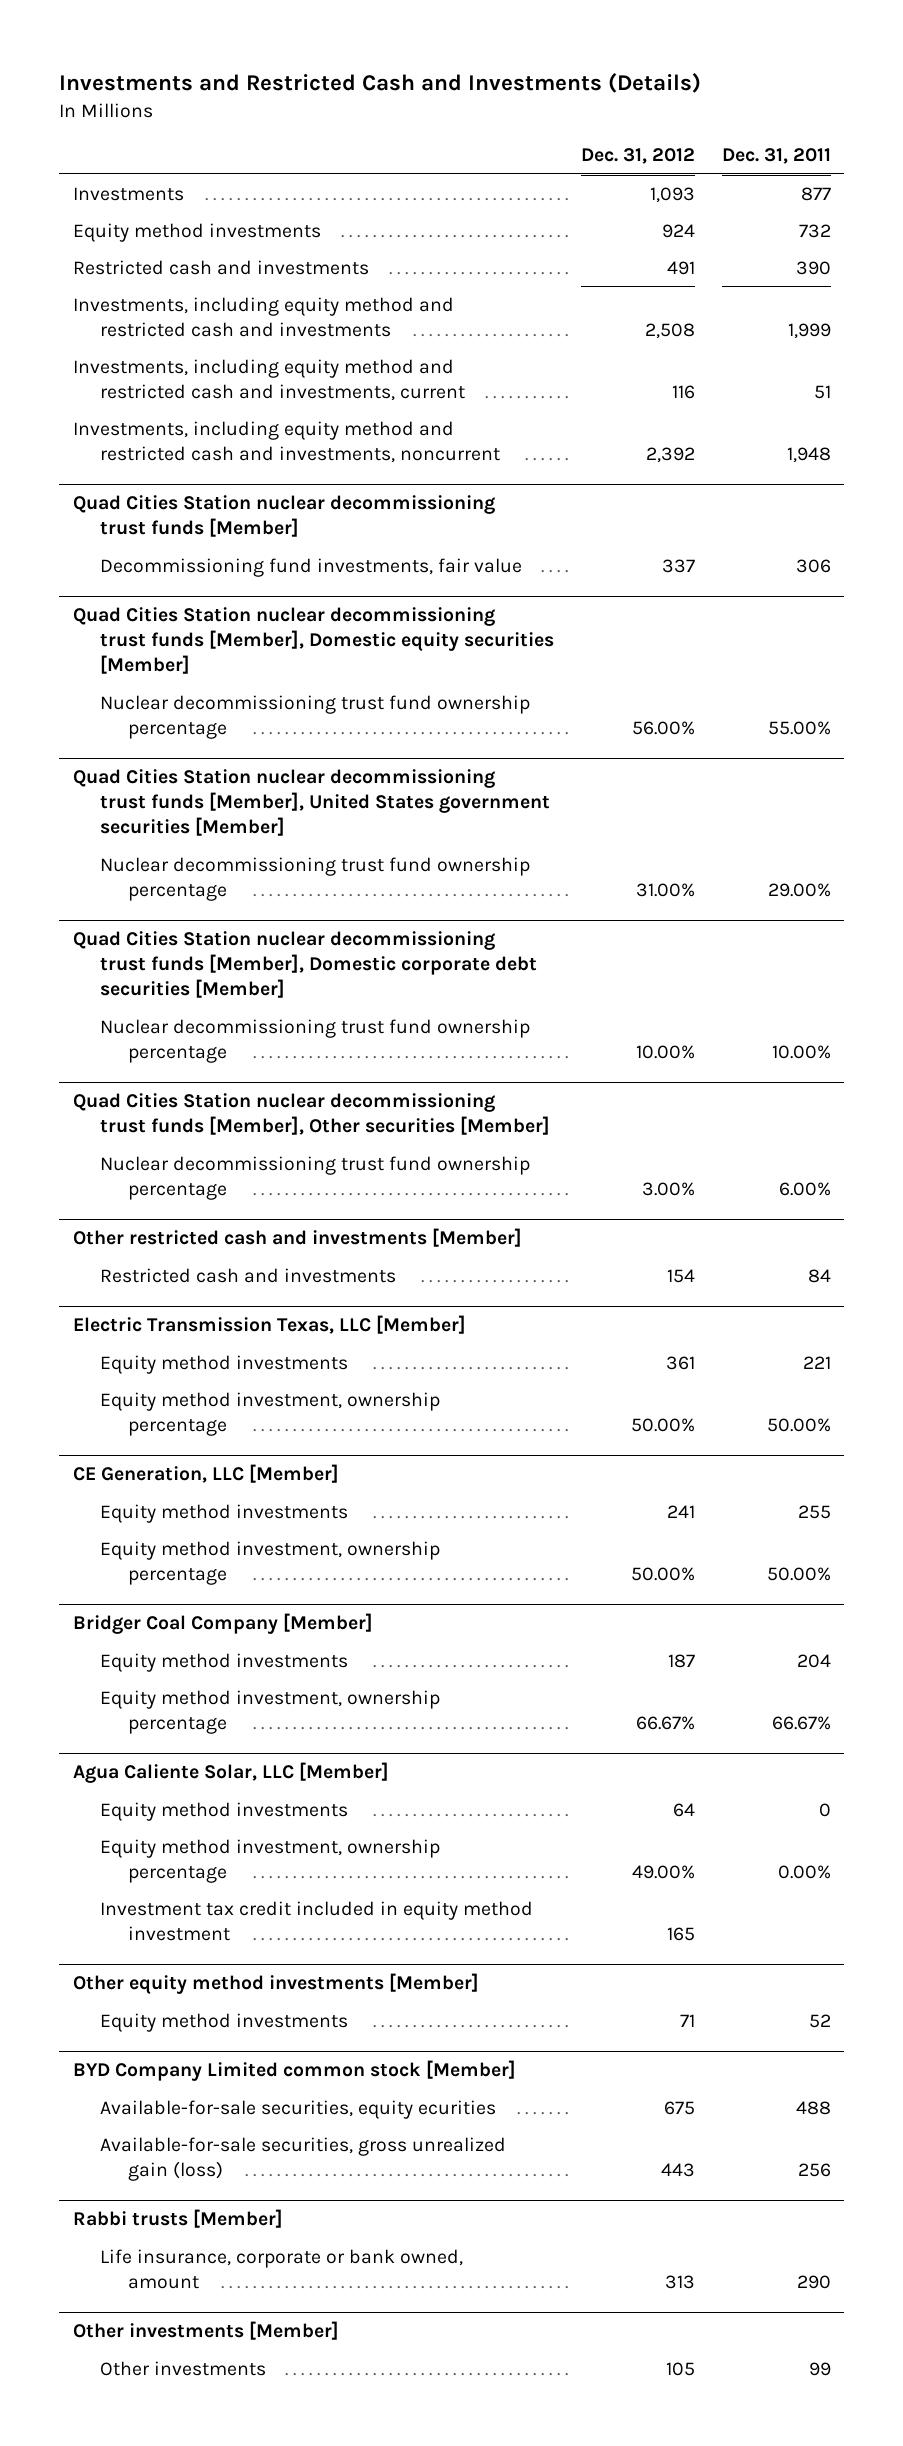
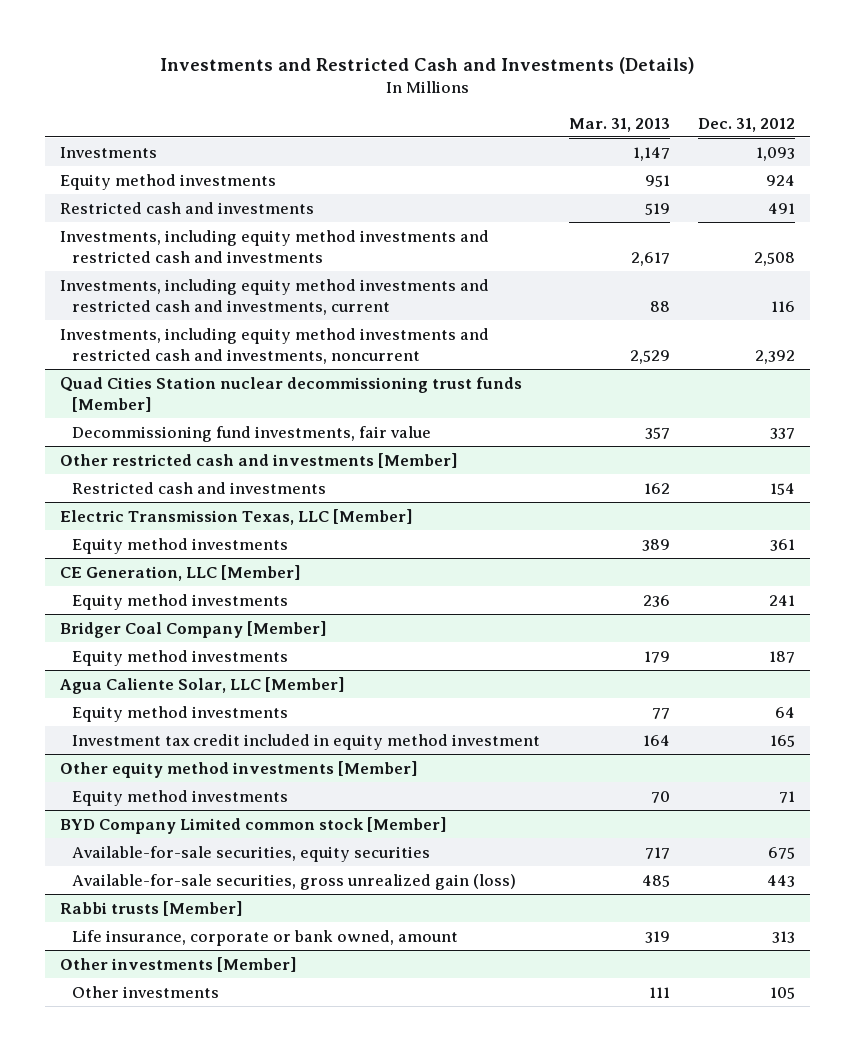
- | Dec. 31, 2012 | Dec. 31, 2011
+ | Mar. 31, 2013 | Dec. 31, 2012
- Investments, including equity method and restricted cash and investments | 2,508 | 1,999
- Investments, including equity method and restricted cash and investments, current | 116 | 51
- Investments, including equity method and restricted cash and investments, noncurrent | 2,392 | 1,948
+ Investments, including equity method investments and restricted cash and investments | 2,617 | 2,508
+ Investments, including equity method investments and restricted cash and investments, current | 88 | 116
+ Investments, including equity method investments and restricted cash and investments, noncurrent | 2,529 | 2,392
- Quad Cities Station nuclear decommissioning trust funds [Member], Domestic equity securities [Member]
- Nuclear decommissioning trust fund ownership percentage | 56.00% | 55.00%
- Quad Cities Station nuclear decommissioning trust funds [Member], United States government securities [Member]
- Nuclear decommissioning trust fund ownership percentage | 31.00% | 29.00%
- Quad Cities Station nuclear decommissioning trust funds [Member], Domestic corporate debt securities [Member]
- Nuclear decommissioning trust fund ownership percentage | 10.00% | 10.00%
- Quad Cities Station nuclear decommissioning trust funds [Member], Other securities [Member]
- Nuclear decommissioning trust fund ownership percentage | 3.00% | 6.00%
@ Electric Transmission Texas, LLC [Member]
- Equity method investment, ownership percentage | 50.00% | 50.00%
@ CE Generation, LLC [Member]
- Equity method investment, ownership percentage | 50.00% | 50.00%
@ Bridger Coal Company [Member]
- Equity method investment, ownership percentage | 66.67% | 66.67%
@ Agua Caliente Solar, LLC [Member]
- Equity method investment, ownership percentage | 49.00% | 0.00%
@ BYD Company Limited common stock [Member]
- Available-for-sale securities, equity ecurities | 675 | 488
+ Available-for-sale securities, equity securities | 717 | 675

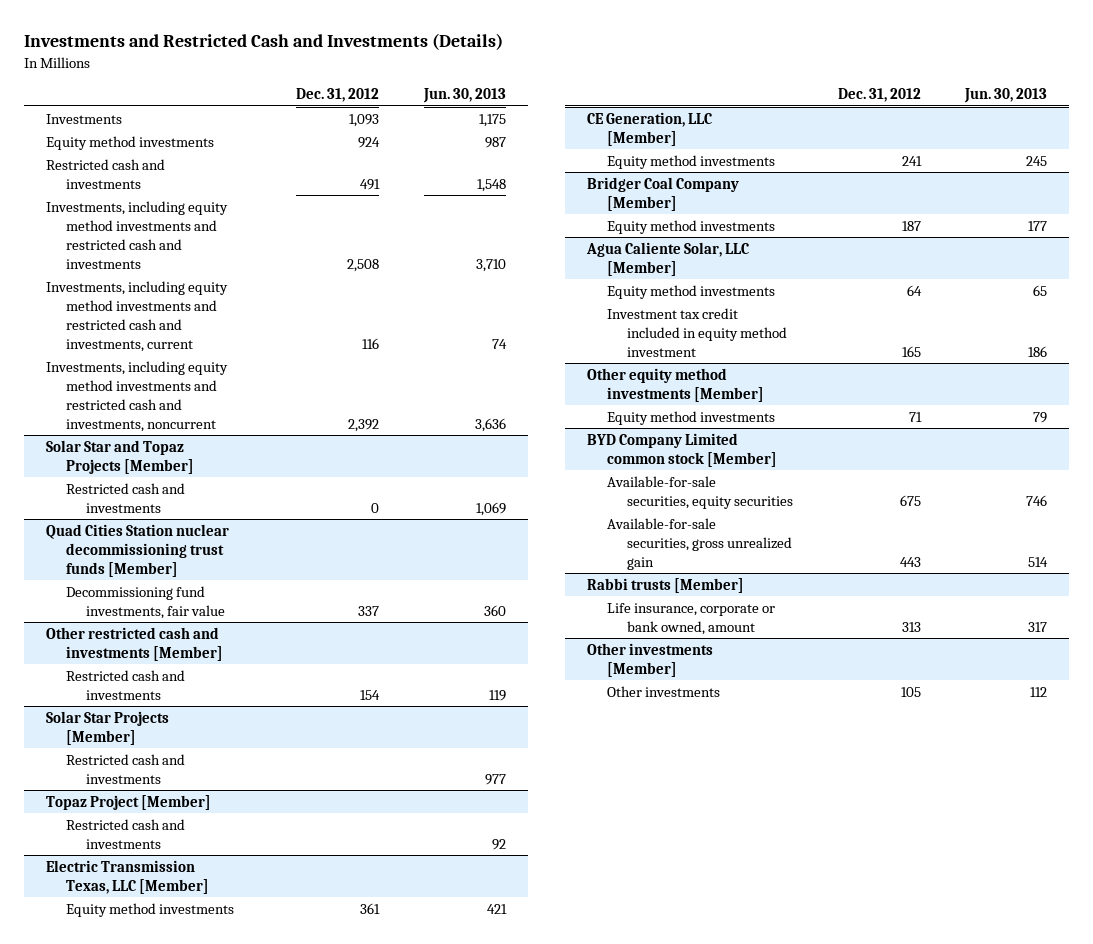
- | Mar. 31, 2013 | Dec. 31, 2012
+ | Dec. 31, 2012 | Jun. 30, 2013
+ Solar Star and Topaz Projects [Member]
+ Restricted cash and investments | 0 | 1,069
+ Solar Star Projects [Member]
+ Restricted cash and investments | | 977
+ Topaz Project [Member]
+ Restricted cash and investments | | 92
@ BYD Company Limited common stock [Member]
- Available-for-sale securities, gross unrealized gain (loss) | 485 | 443
+ Available-for-sale securities, gross unrealized gain | 443 | 514

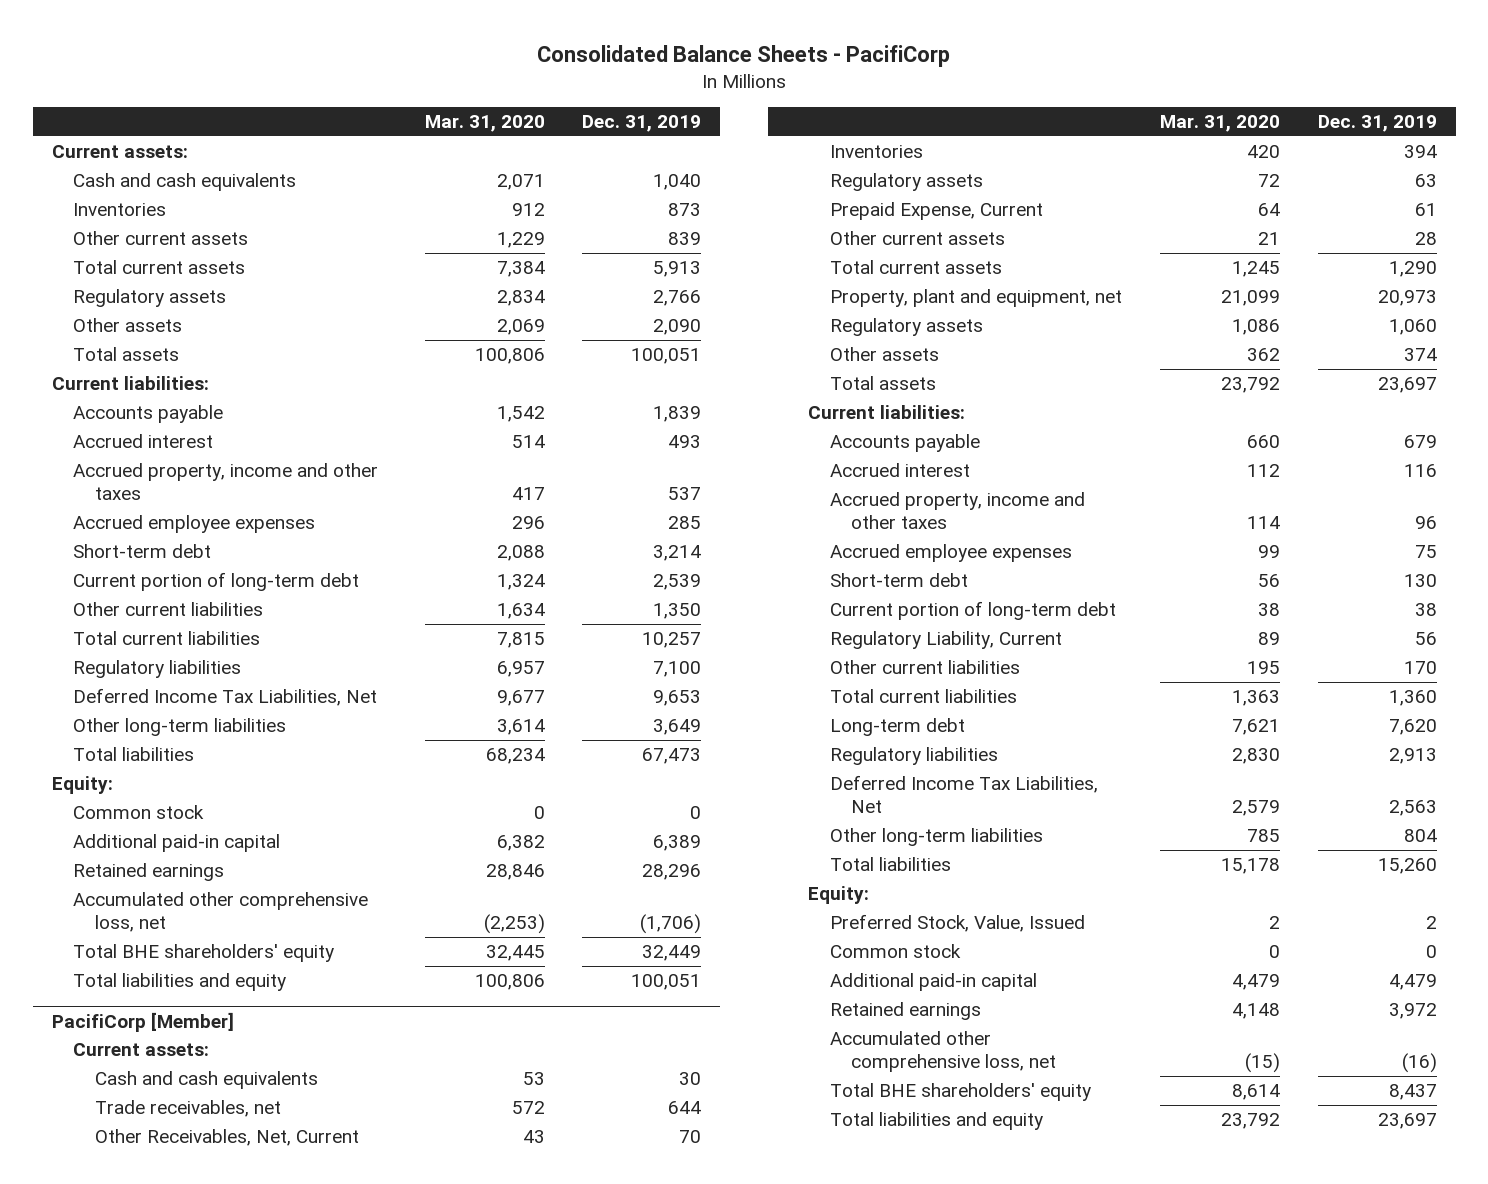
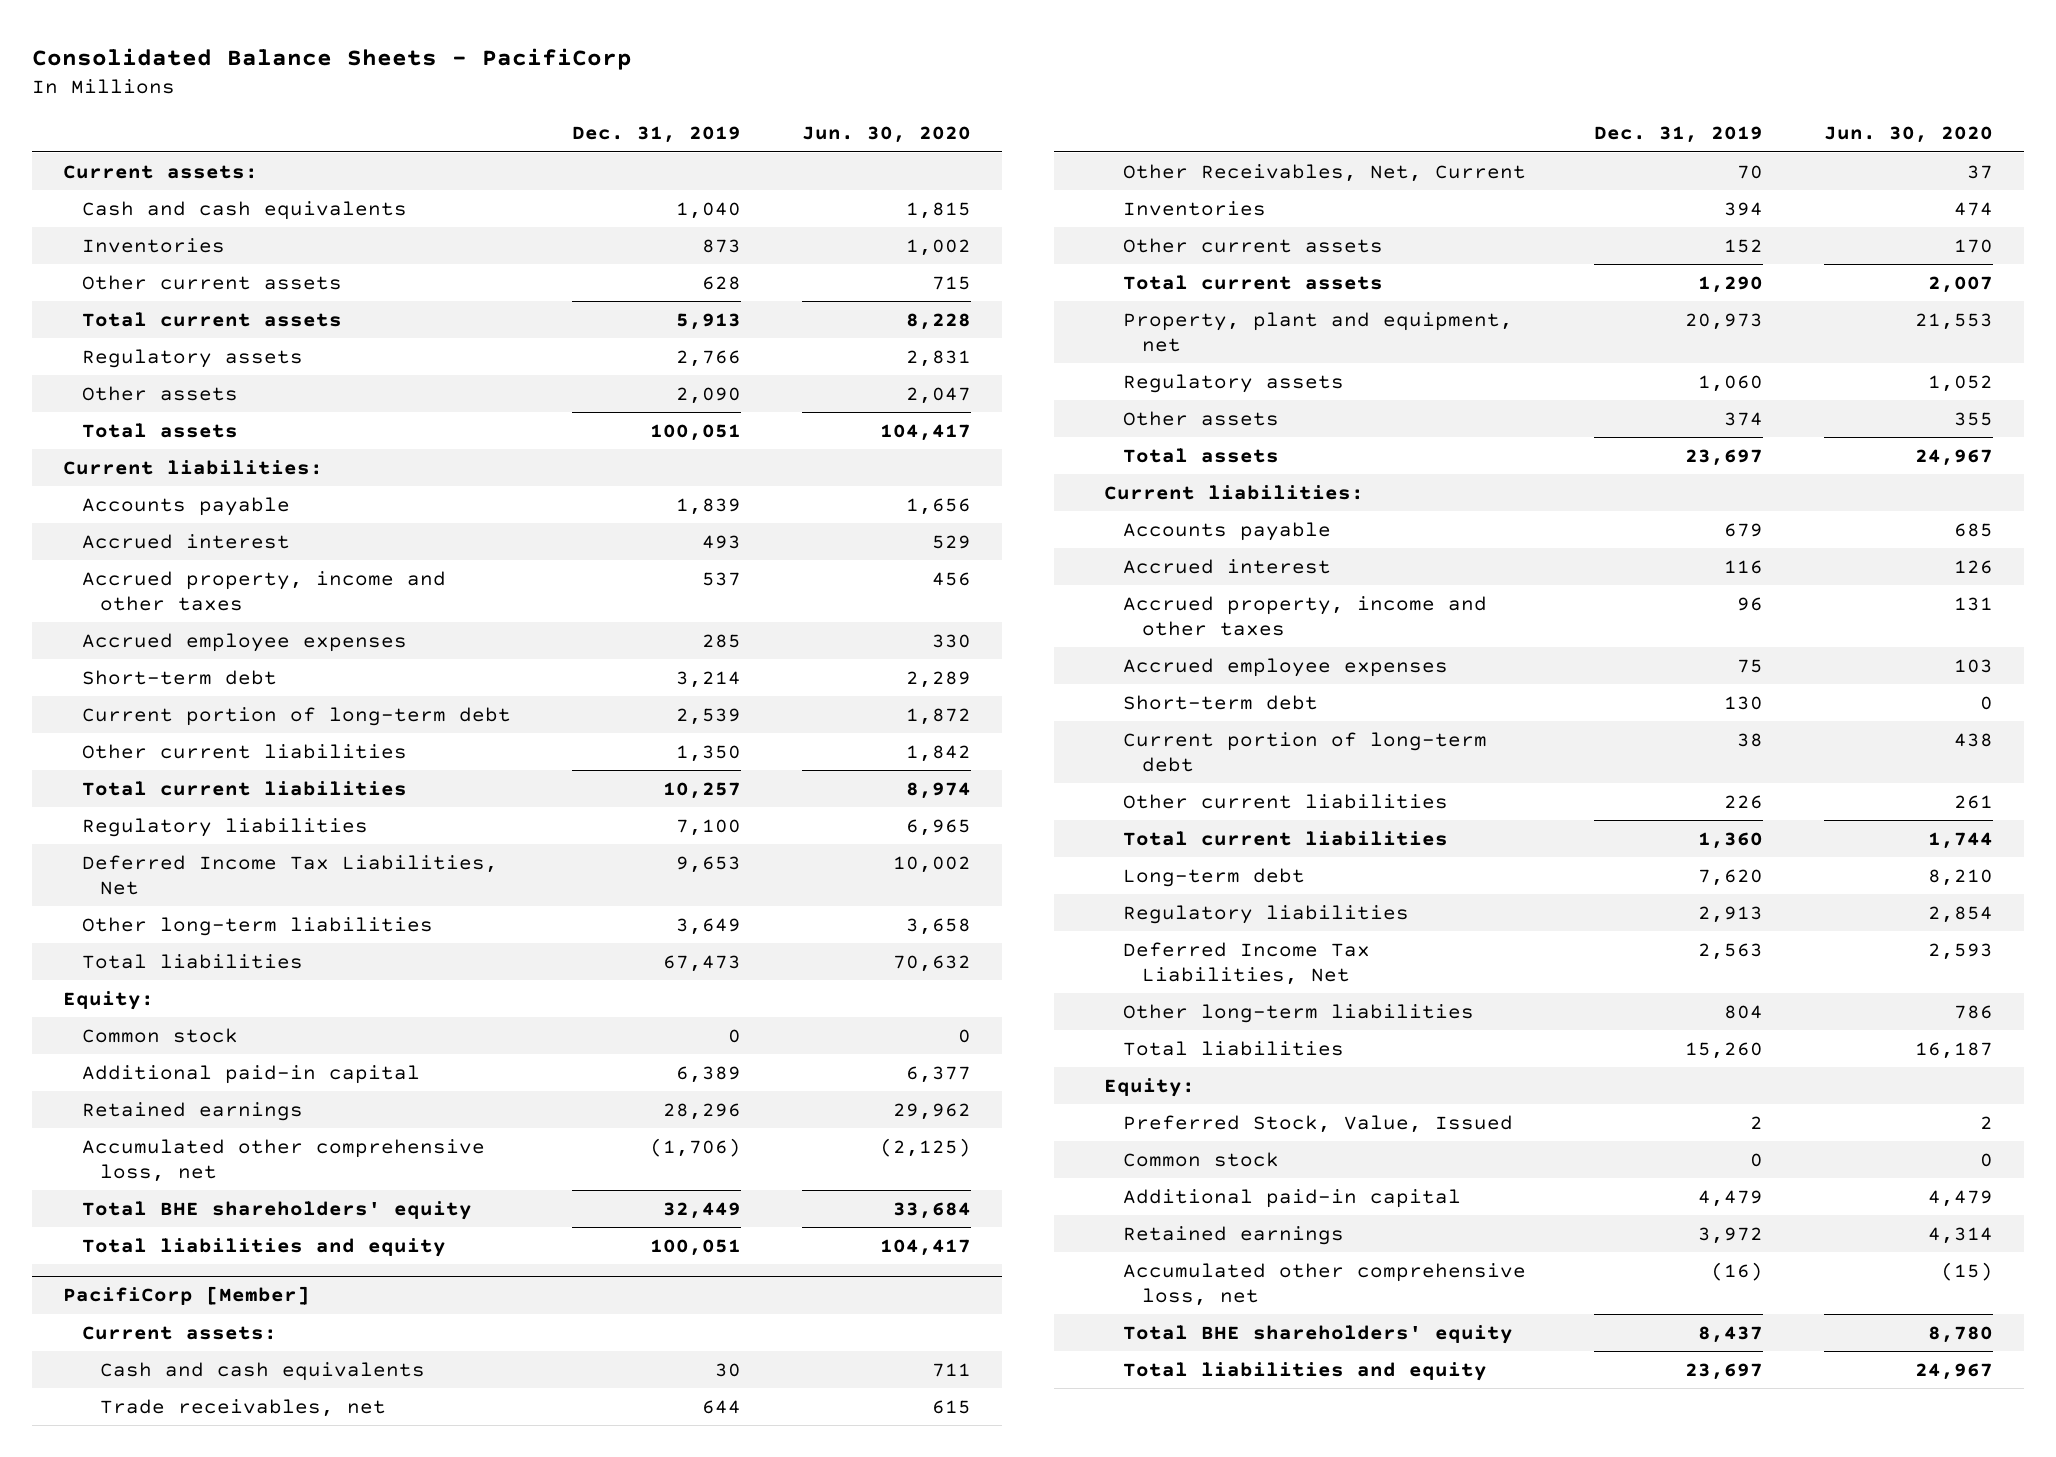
- | Mar. 31, 2020 | Dec. 31, 2019
+ | Dec. 31, 2019 | Jun. 30, 2020
- Other current assets | 1,229 | 839
+ Other current assets | 628 | 715
@ PacifiCorp [Member]
- Regulatory assets | 72 | 63
- Prepaid Expense, Current | 64 | 61
- Other current assets | 21 | 28
+ Other current assets | 152 | 170
- Regulatory Liability, Current | 89 | 56
- Other current liabilities | 195 | 170
+ Other current liabilities | 226 | 261

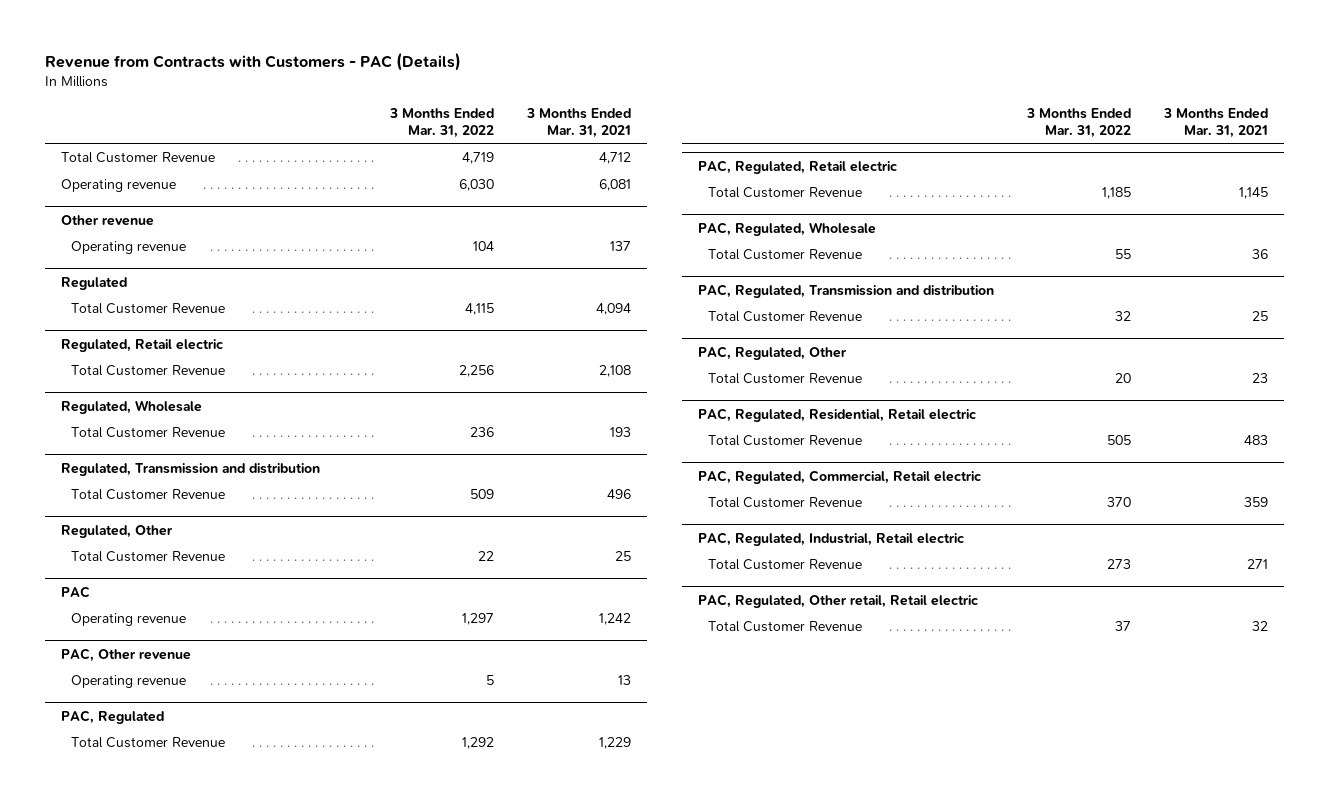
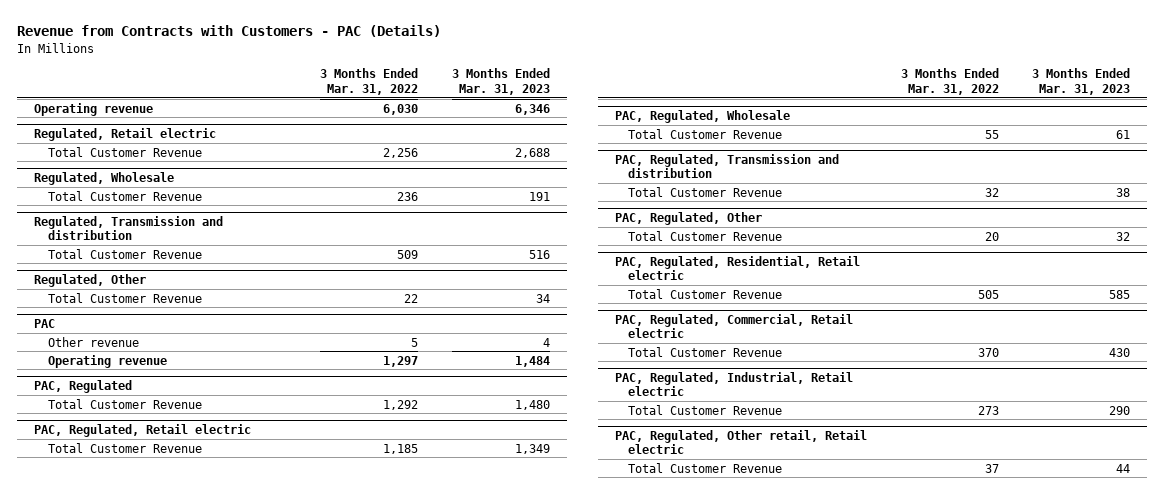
- | 3 Months Ended Mar. 31, 2022 | 3 Months Ended Mar. 31, 2021
+ | 3 Months Ended Mar. 31, 2022 | 3 Months Ended Mar. 31, 2023
- Total Customer Revenue | 4,719 | 4,712
- Other revenue
- Operating revenue | 104 | 137
- Regulated
- Total Customer Revenue | 4,115 | 4,094
@ PAC
+ Other revenue | 5 | 4
- PAC, Other revenue
- Operating revenue | 5 | 13

